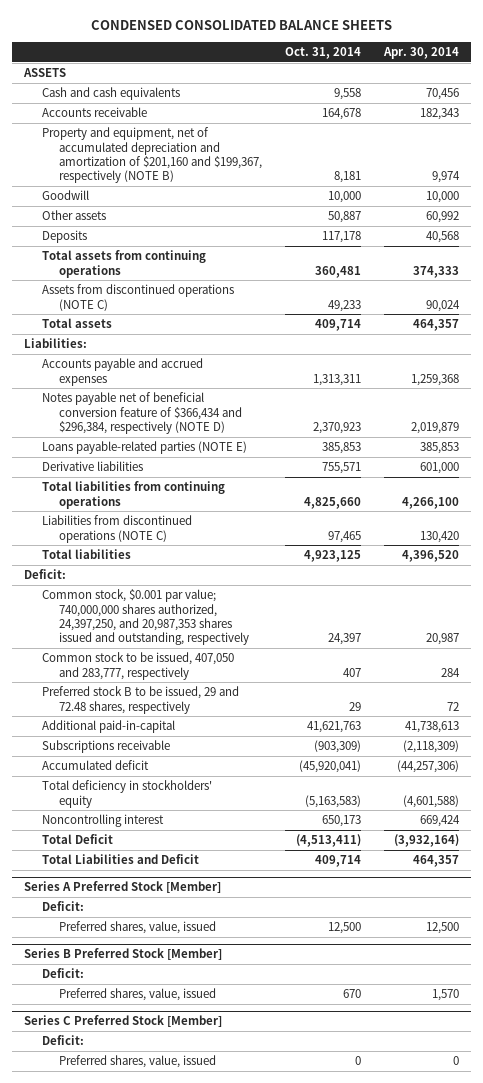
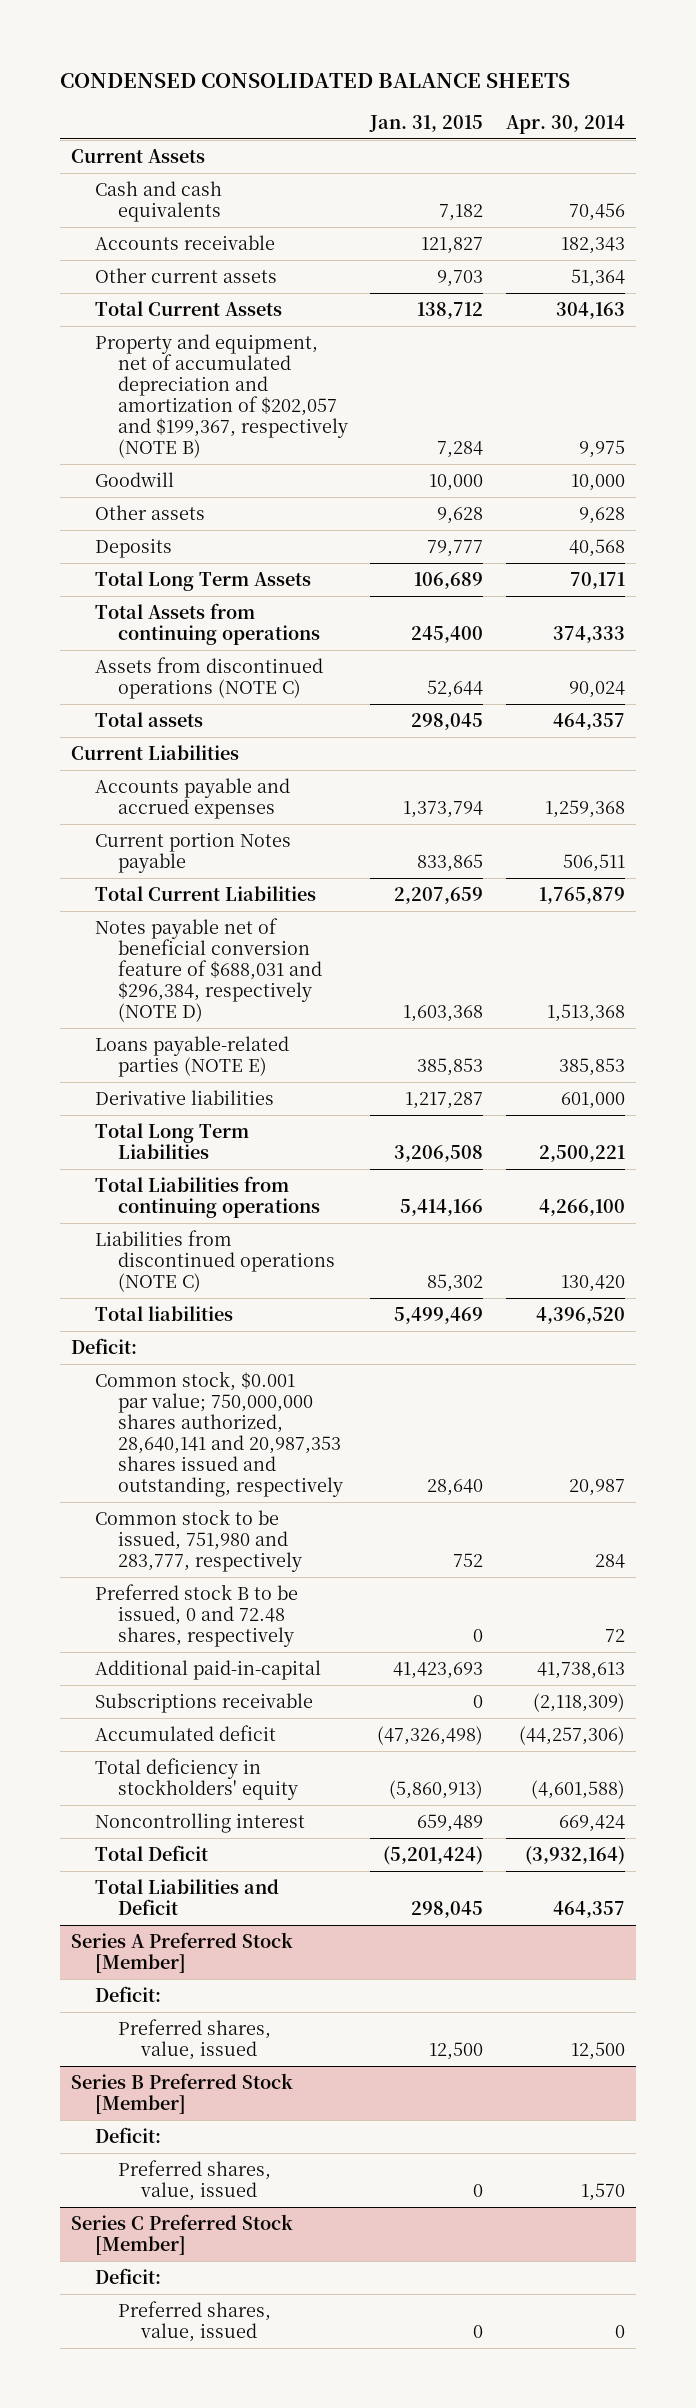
- | Oct. 31, 2014 | Apr. 30, 2014
+ | Jan. 31, 2015 | Apr. 30, 2014
- ASSETS
+ Current Assets
- Property and equipment, net of accumulated depreciation and amortization of $201,160 and $199,367, respectively (NOTE B) | 8,181 | 9,974
+ Other current assets | 9,703 | 51,364
+ Total Current Assets | 138,712 | 304,163
+ Property and equipment, net of accumulated depreciation and amortization of $202,057 and $199,367, respectively (NOTE B) | 7,284 | 9,975
- Other assets | 50,887 | 60,992
+ Other assets | 9,628 | 9,628
- Total assets from continuing operations | 360,481 | 374,333
+ Total Long Term Assets | 106,689 | 70,171
+ Total Assets from continuing operations | 245,400 | 374,333
- Liabilities:
+ Current Liabilities
- Notes payable net of beneficial conversion feature of $366,434 and $296,384, respectively (NOTE D) | 2,370,923 | 2,019,879
+ Current portion Notes payable | 833,865 | 506,511
+ Total Current Liabilities | 2,207,659 | 1,765,879
+ Notes payable net of beneficial conversion feature of $688,031 and $296,384, respectively (NOTE D) | 1,603,368 | 1,513,368
- Total liabilities from continuing operations | 4,825,660 | 4,266,100
+ Total Long Term Liabilities | 3,206,508 | 2,500,221
+ Total Liabilities from continuing operations | 5,414,166 | 4,266,100
- Common stock, $0.001 par value; 740,000,000 shares authorized, 24,397,250, and 20,987,353 shares issued and outstanding, respectively | 24,397 | 20,987
- Common stock to be issued, 407,050 and 283,777, respectively | 407 | 284
- Preferred stock B to be issued, 29 and 72.48 shares, respectively | 29 | 72
+ Common stock, $0.001 par value; 750,000,000 shares authorized, 28,640,141 and 20,987,353 shares issued and outstanding, respectively | 28,640 | 20,987
+ Common stock to be issued, 751,980 and 283,777, respectively | 752 | 284
+ Preferred stock B to be issued, 0 and 72.48 shares, respectively | 0 | 72

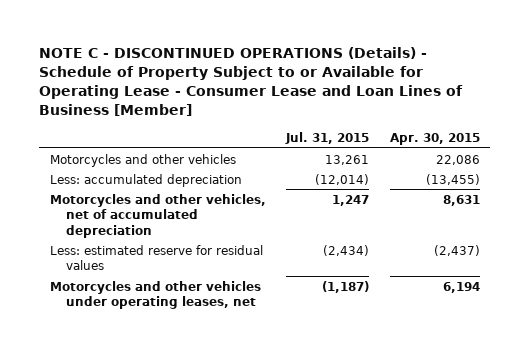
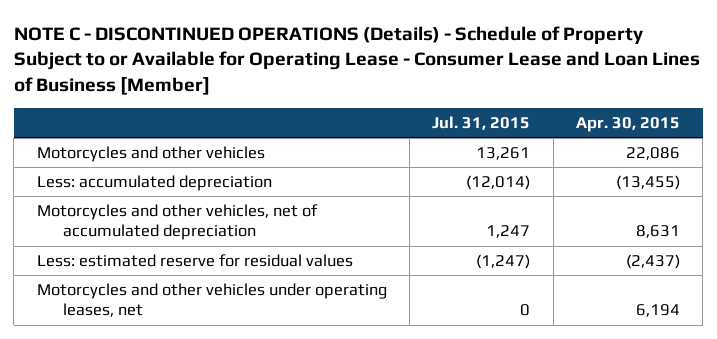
- Less: estimated reserve for residual values | (2,434) | (2,437)
- Motorcycles and other vehicles under operating leases, net | (1,187) | 6,194
+ Less: estimated reserve for residual values | (1,247) | (2,437)
+ Motorcycles and other vehicles under operating leases, net | 0 | 6,194

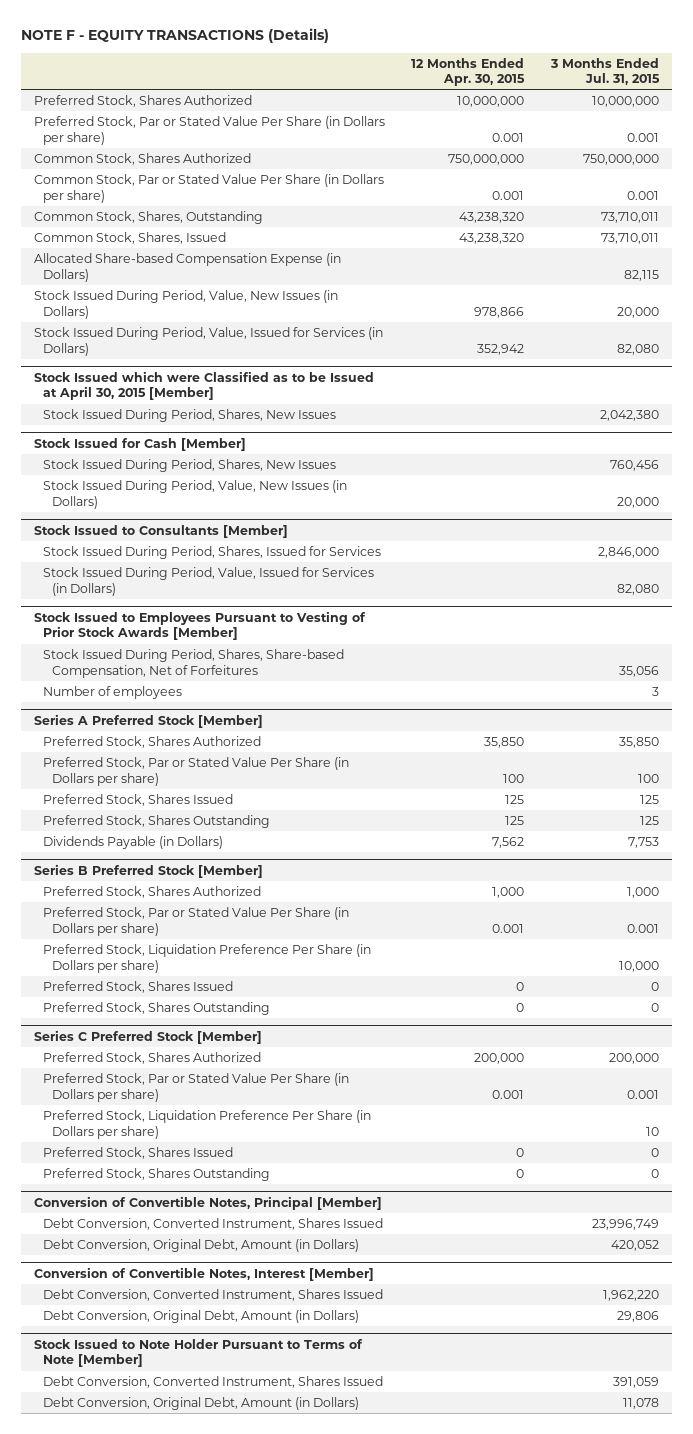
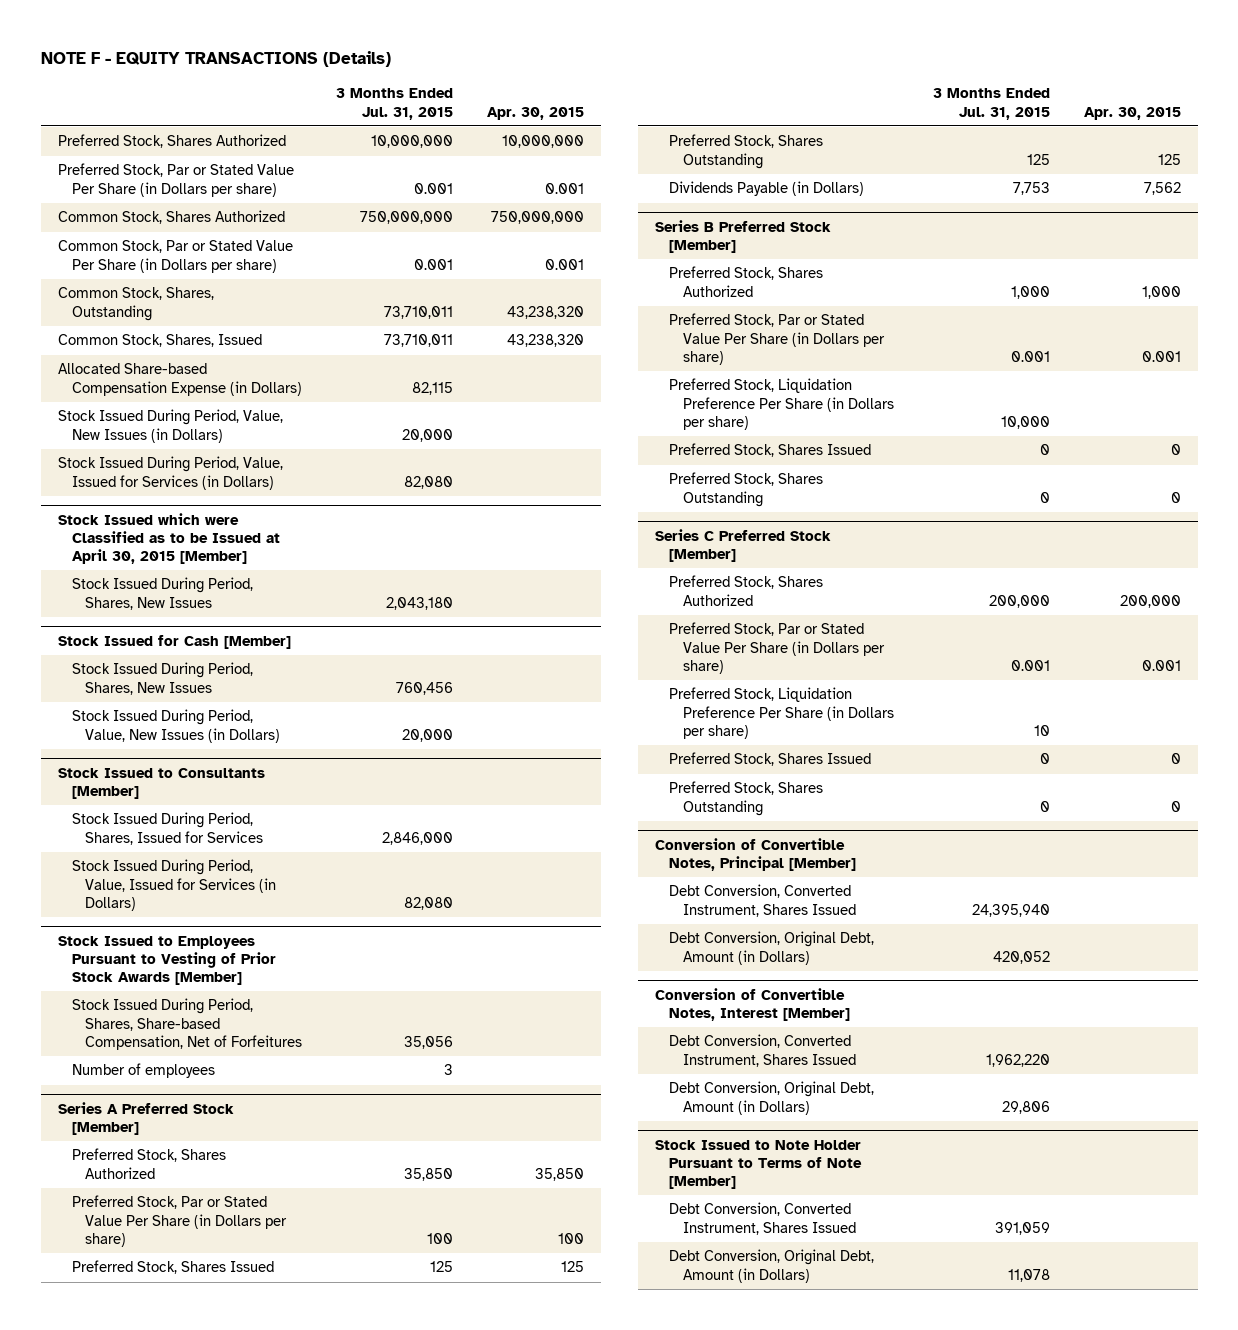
- | 12 Months Ended Apr. 30, 2015 | 3 Months Ended Jul. 31, 2015
+ | 3 Months Ended Jul. 31, 2015 | Apr. 30, 2015
@ Stock Issued which were Classified as to be Issued at April 30, 2015 [Member]
- Stock Issued During Period, Shares, New Issues | | 2,042,380
+ Stock Issued During Period, Shares, New Issues | 2,043,180 |
@ Conversion of Convertible Notes, Principal [Member]
- Debt Conversion, Converted Instrument, Shares Issued | | 23,996,749
+ Debt Conversion, Converted Instrument, Shares Issued | 24,395,940 |

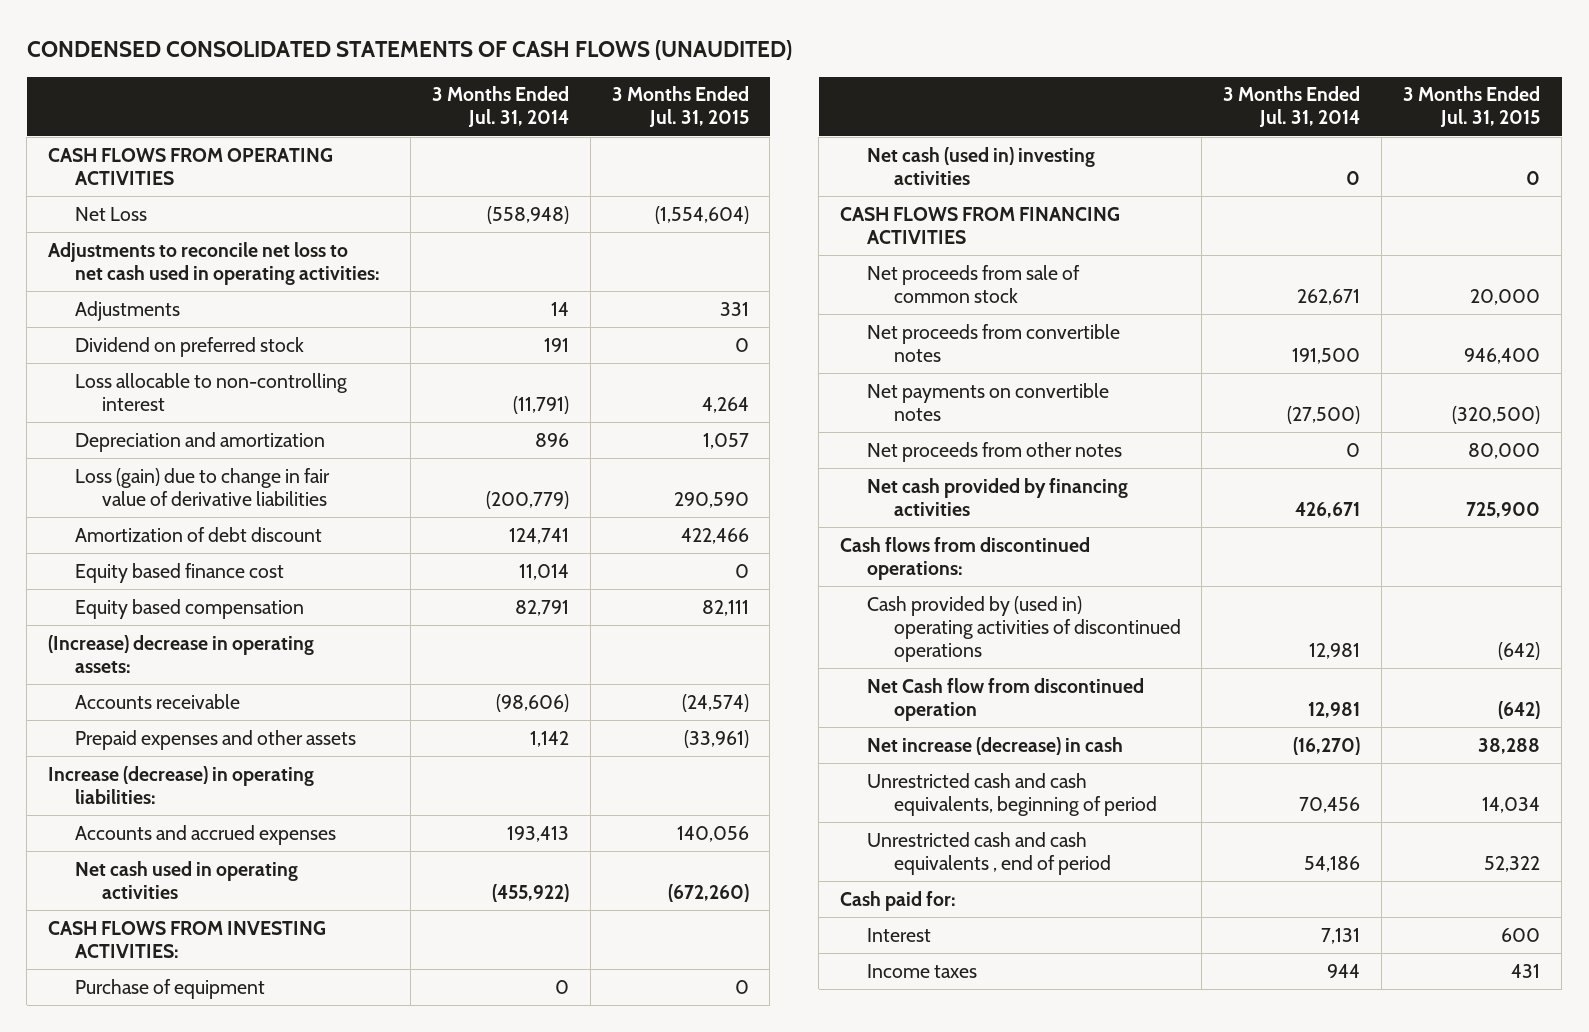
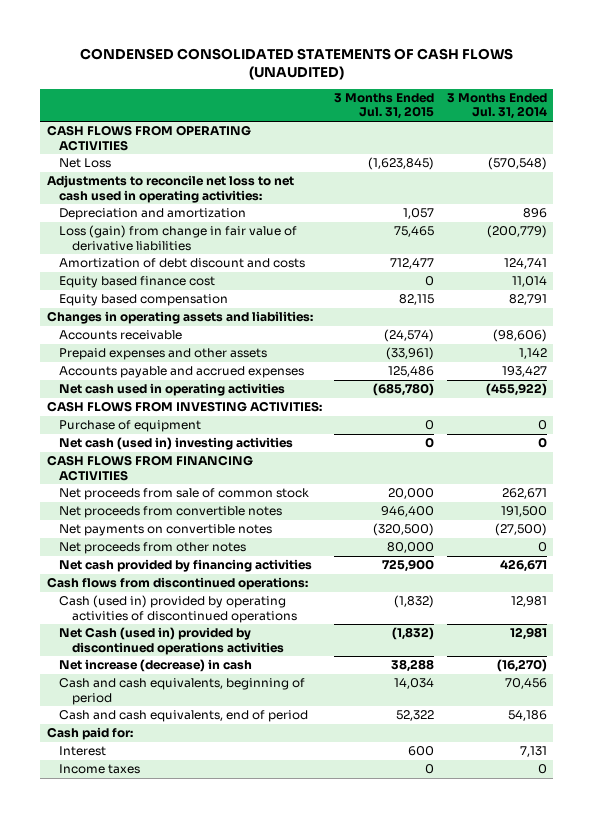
- | 3 Months Ended Jul. 31, 2014 | 3 Months Ended Jul. 31, 2015
+ | 3 Months Ended Jul. 31, 2015 | 3 Months Ended Jul. 31, 2014
- Net Loss | (558,948) | (1,554,604)
+ Net Loss | (1,623,845) | (570,548)
- Adjustments | 14 | 331
- Dividend on preferred stock | 191 | 0
- Loss allocable to non-controlling interest | (11,791) | 4,264
- Loss (gain) due to change in fair value of derivative liabilities | (200,779) | 290,590
- Amortization of debt discount | 124,741 | 422,466
+ Loss (gain) from change in fair value of derivative liabilities | 75,465 | (200,779)
+ Amortization of debt discount and costs | 712,477 | 124,741
- Equity based compensation | 82,791 | 82,111
- (Increase) decrease in operating assets:
+ Equity based compensation | 82,115 | 82,791
+ Changes in operating assets and liabilities:
- Increase (decrease) in operating liabilities:
- Accounts and accrued expenses | 193,413 | 140,056
- Net cash used in operating activities | (455,922) | (672,260)
+ Accounts payable and accrued expenses | 125,486 | 193,427
+ Net cash used in operating activities | (685,780) | (455,922)
- Cash provided by (used in) operating activities of discontinued operations | 12,981 | (642)
- Net Cash flow from discontinued operation | 12,981 | (642)
+ Cash (used in) provided by operating activities of discontinued operations | (1,832) | 12,981
+ Net Cash (used in) provided by discontinued operations activities | (1,832) | 12,981
- Unrestricted cash and cash equivalents, beginning of period | 70,456 | 14,034
- Unrestricted cash and cash equivalents , end of period | 54,186 | 52,322
+ Cash and cash equivalents, beginning of period | 14,034 | 70,456
+ Cash and cash equivalents, end of period | 52,322 | 54,186
- Income taxes | 944 | 431
+ Income taxes | 0 | 0

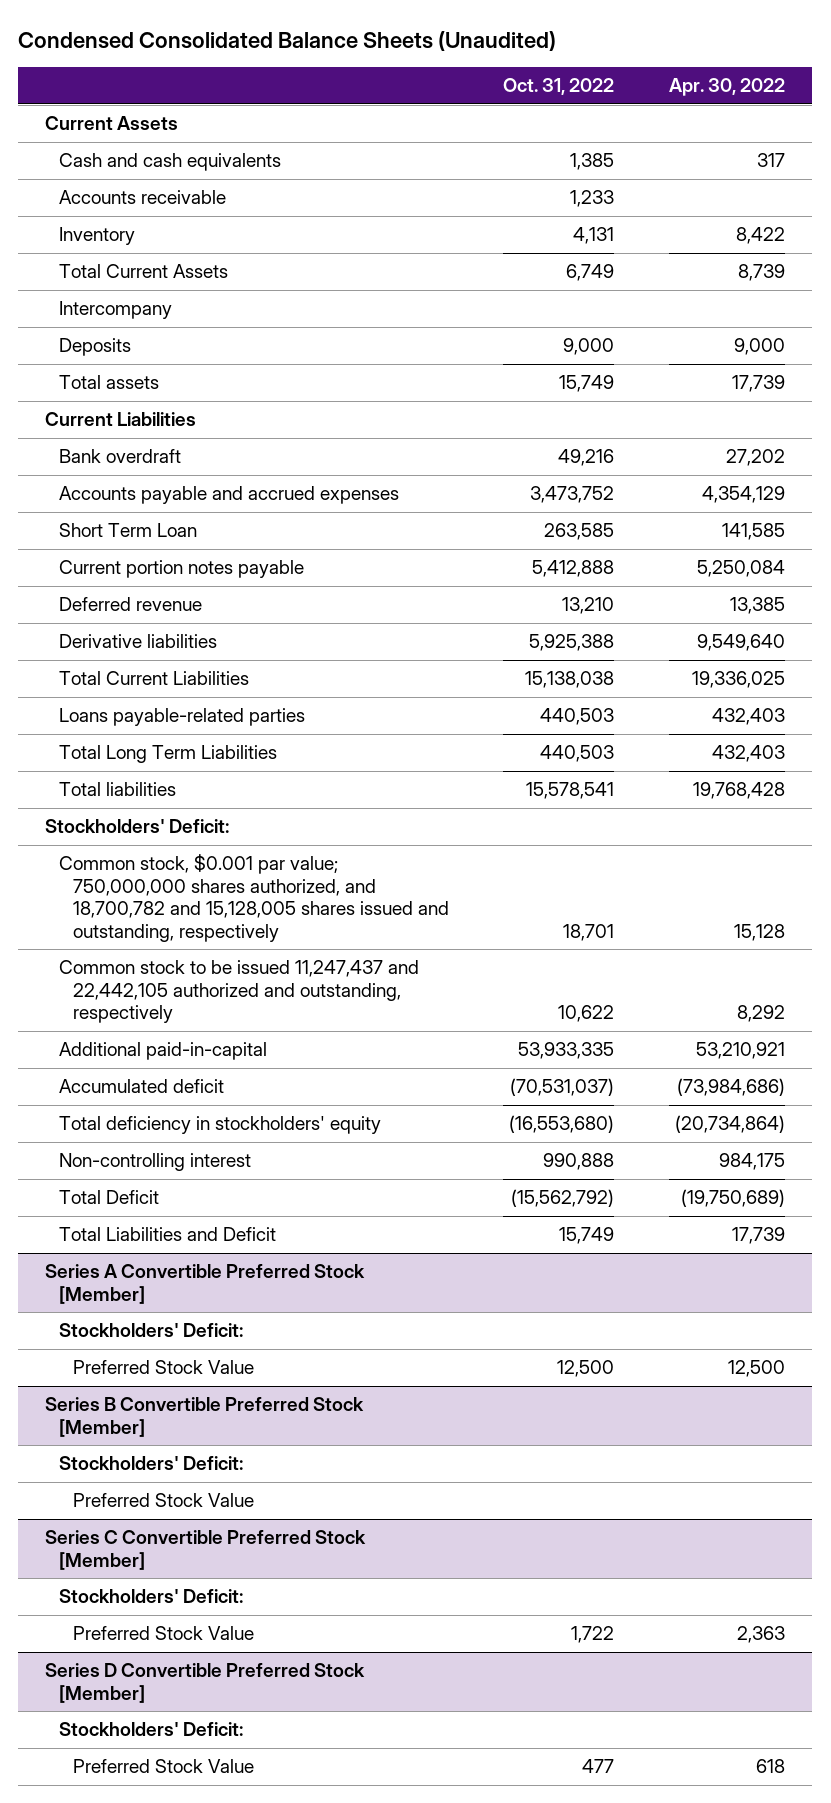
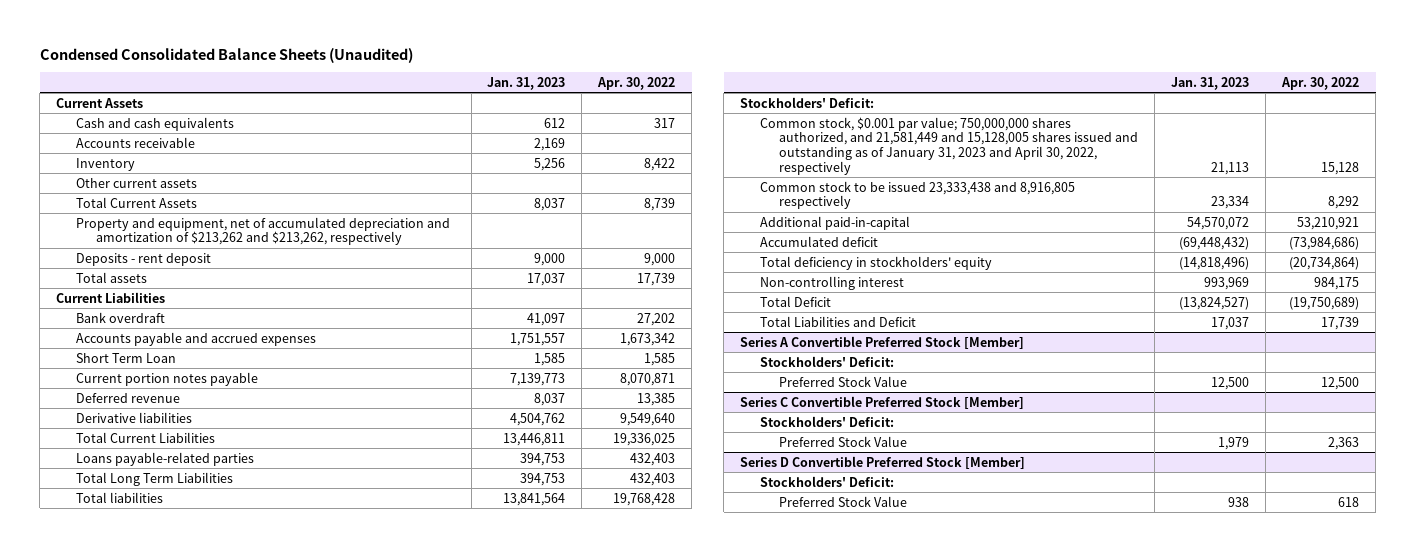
- | Oct. 31, 2022 | Apr. 30, 2022
+ | Jan. 31, 2023 | Apr. 30, 2022
+ Other current assets
- Intercompany
- Deposits | 9,000 | 9,000
+ Property and equipment, net of accumulated depreciation and amortization of $213,262 and $213,262, respectively
+ Deposits - rent deposit | 9,000 | 9,000
- Accounts payable and accrued expenses | 3,473,752 | 4,354,129
- Short Term Loan | 263,585 | 141,585
- Current portion notes payable | 5,412,888 | 5,250,084
+ Accounts payable and accrued expenses | 1,751,557 | 1,673,342
+ Short Term Loan | 1,585 | 1,585
+ Current portion notes payable | 7,139,773 | 8,070,871
- Common stock, $0.001 par value; 750,000,000 shares authorized, and 18,700,782 and 15,128,005 shares issued and outstanding, respectively | 18,701 | 15,128
- Common stock to be issued 11,247,437 and 22,442,105 authorized and outstanding, respectively | 10,622 | 8,292
+ Common stock, $0.001 par value; 750,000,000 shares authorized, and 21,581,449 and 15,128,005 shares issued and outstanding as of January 31, 2023 and April 30, 2022, respectively | 21,113 | 15,128
+ Common stock to be issued 23,333,438 and 8,916,805 respectively | 23,334 | 8,292
- Series B Convertible Preferred Stock [Member]
- Stockholders' Deficit:
- Preferred Stock Value

